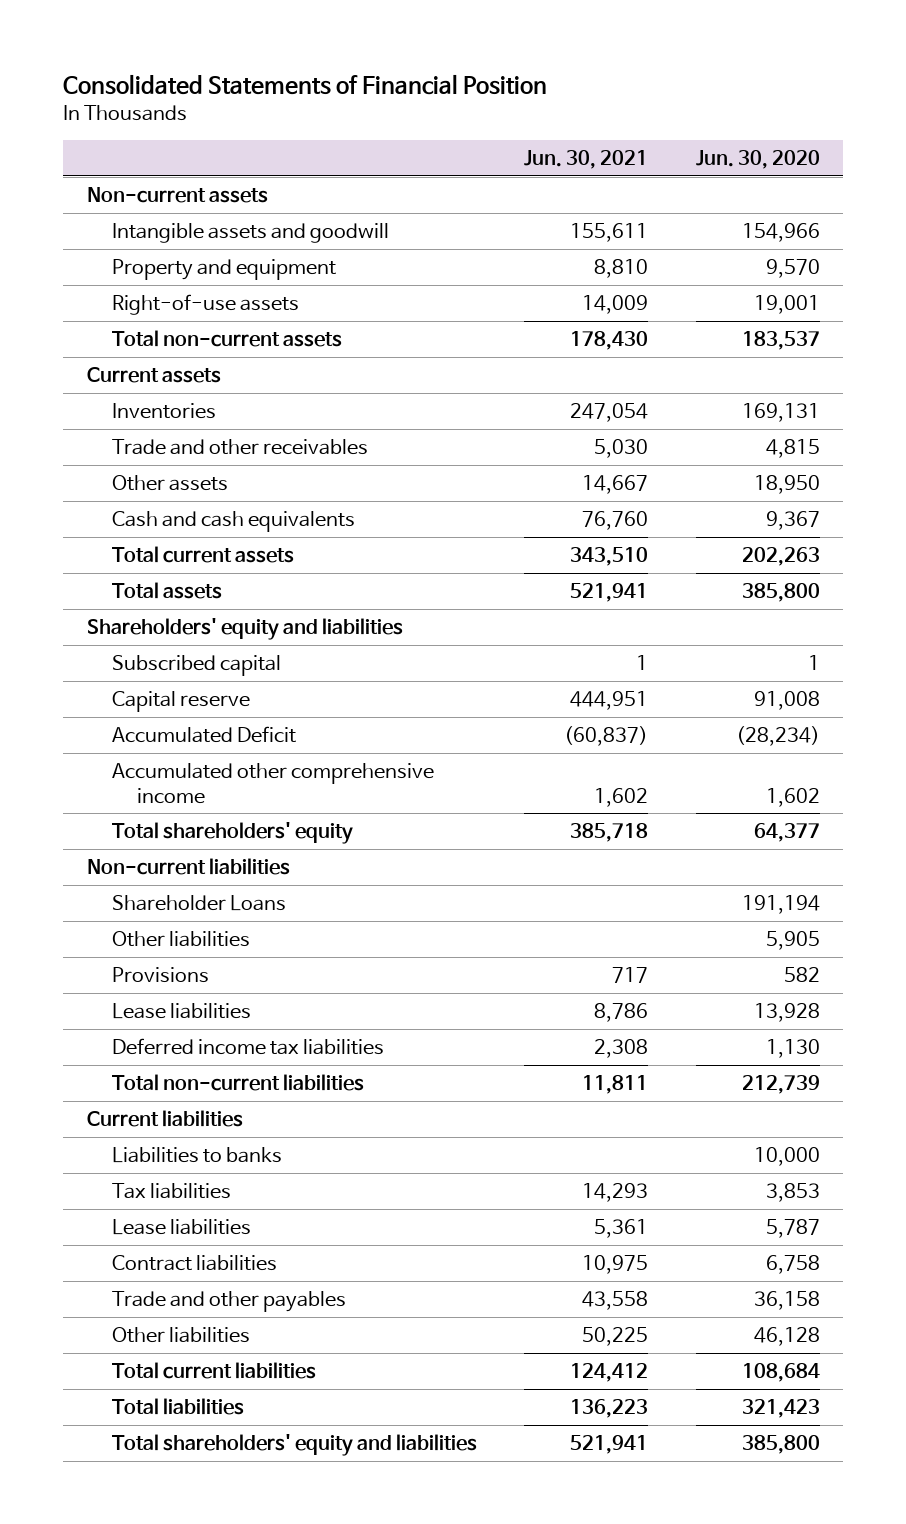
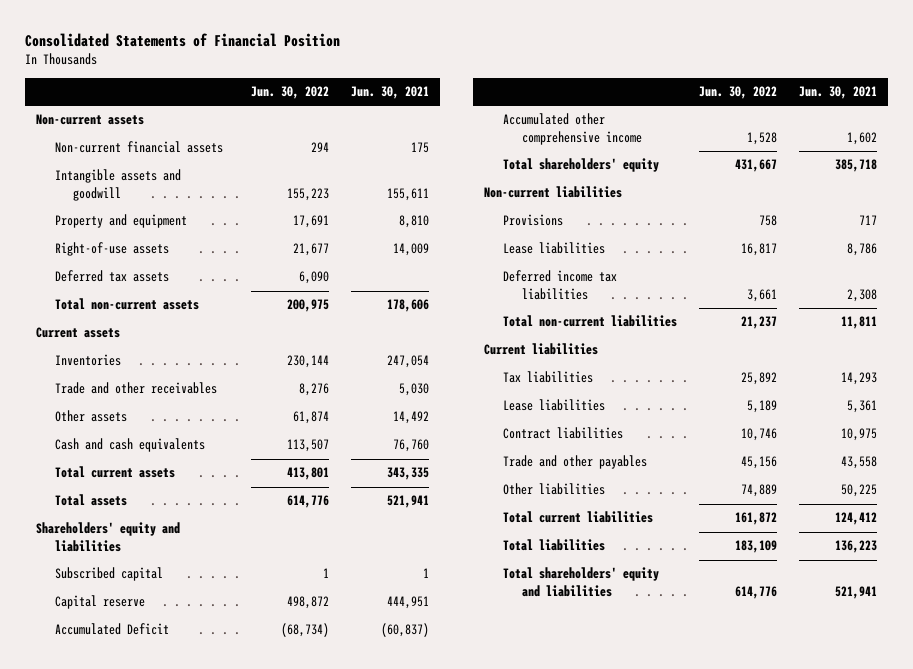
- | Jun. 30, 2021 | Jun. 30, 2020
+ | Jun. 30, 2022 | Jun. 30, 2021
+ Non-current financial assets | 294 | 175
- Total non-current assets | 178,430 | 183,537
+ Deferred tax assets | 6,090 |
+ Total non-current assets | 200,975 | 178,606
- Other assets | 14,667 | 18,950
+ Other assets | 61,874 | 14,492
- Total current assets | 343,510 | 202,263
+ Total current assets | 413,801 | 343,335
- Shareholder Loans | | 191,194
- Other liabilities | | 5,905
- Liabilities to banks | | 10,000

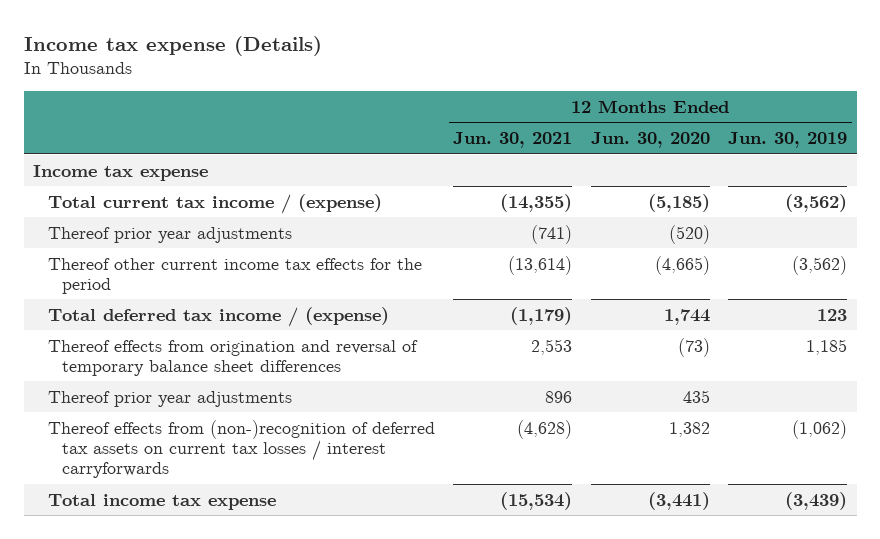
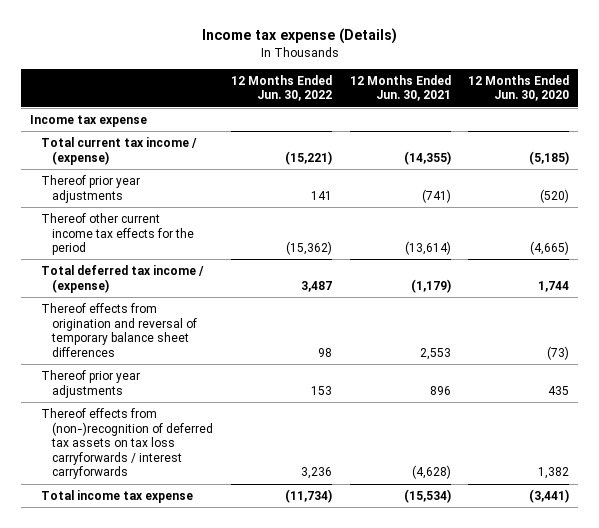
- | 12 Months Ended Jun. 30, 2021 | 12 Months Ended Jun. 30, 2020 | 12 Months Ended Jun. 30, 2019
+ | 12 Months Ended Jun. 30, 2022 | 12 Months Ended Jun. 30, 2021 | 12 Months Ended Jun. 30, 2020
- Thereof effects from (non-)recognition of deferred tax assets on current tax losses / interest carryforwards | (4,628) | 1,382 | (1,062)
+ Thereof effects from (non-)recognition of deferred tax assets on tax loss carryforwards / interest carryforwards | 3,236 | (4,628) | 1,382

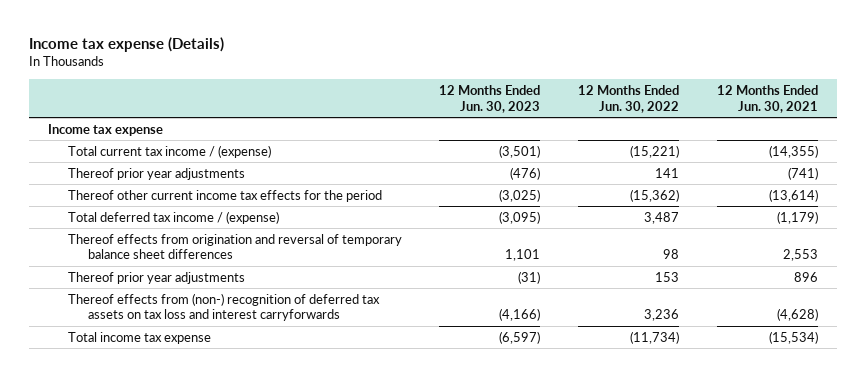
- | 12 Months Ended Jun. 30, 2022 | 12 Months Ended Jun. 30, 2021 | 12 Months Ended Jun. 30, 2020
+ | 12 Months Ended Jun. 30, 2023 | 12 Months Ended Jun. 30, 2022 | 12 Months Ended Jun. 30, 2021
- Thereof effects from (non-)recognition of deferred tax assets on tax loss carryforwards / interest carryforwards | 3,236 | (4,628) | 1,382
+ Thereof effects from (non-) recognition of deferred tax assets on tax loss and interest carryforwards | (4,166) | 3,236 | (4,628)

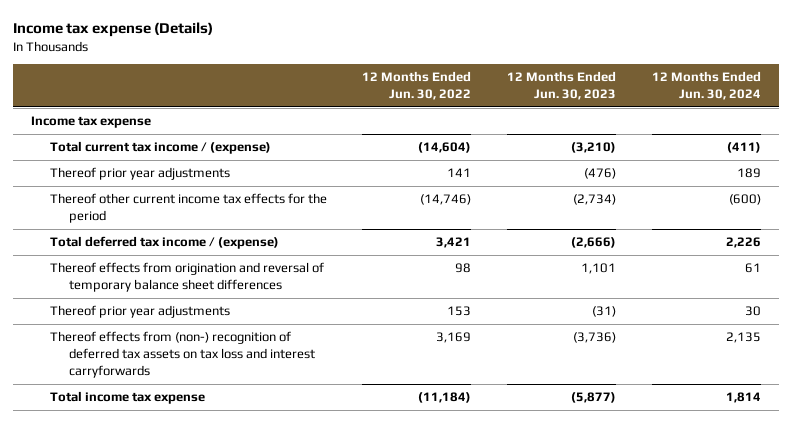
- | 12 Months Ended Jun. 30, 2023 | 12 Months Ended Jun. 30, 2022 | 12 Months Ended Jun. 30, 2021
+ | 12 Months Ended Jun. 30, 2022 | 12 Months Ended Jun. 30, 2023 | 12 Months Ended Jun. 30, 2024
- Total current tax income / (expense) | (3,501) | (15,221) | (14,355)
+ Total current tax income / (expense) | (14,604) | (3,210) | (411)
- Thereof other current income tax effects for the period | (3,025) | (15,362) | (13,614)
- Total deferred tax income / (expense) | (3,095) | 3,487 | (1,179)
+ Thereof other current income tax effects for the period | (14,746) | (2,734) | (600)
+ Total deferred tax income / (expense) | 3,421 | (2,666) | 2,226
- Thereof effects from (non-) recognition of deferred tax assets on tax loss and interest carryforwards | (4,166) | 3,236 | (4,628)
- Total income tax expense | (6,597) | (11,734) | (15,534)
+ Thereof effects from (non-) recognition of deferred tax assets on tax loss and interest carryforwards | 3,169 | (3,736) | 2,135
+ Total income tax expense | (11,184) | (5,877) | 1,814

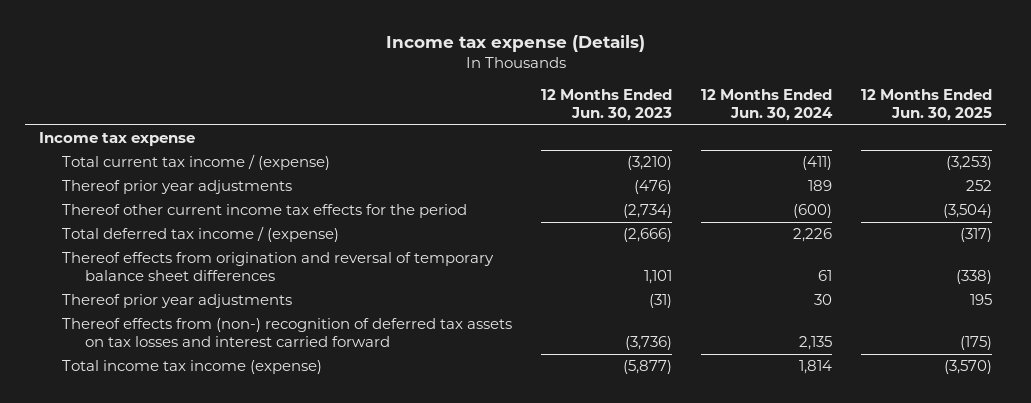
- | 12 Months Ended Jun. 30, 2022 | 12 Months Ended Jun. 30, 2023 | 12 Months Ended Jun. 30, 2024
+ | 12 Months Ended Jun. 30, 2023 | 12 Months Ended Jun. 30, 2024 | 12 Months Ended Jun. 30, 2025
- Thereof effects from (non-) recognition of deferred tax assets on tax loss and interest carryforwards | 3,169 | (3,736) | 2,135
- Total income tax expense | (11,184) | (5,877) | 1,814
+ Thereof effects from (non-) recognition of deferred tax assets on tax losses and interest carried forward | (3,736) | 2,135 | (175)
+ Total income tax income (expense) | (5,877) | 1,814 | (3,570)

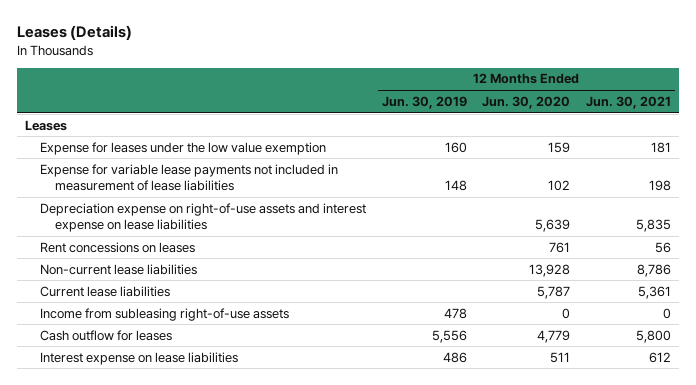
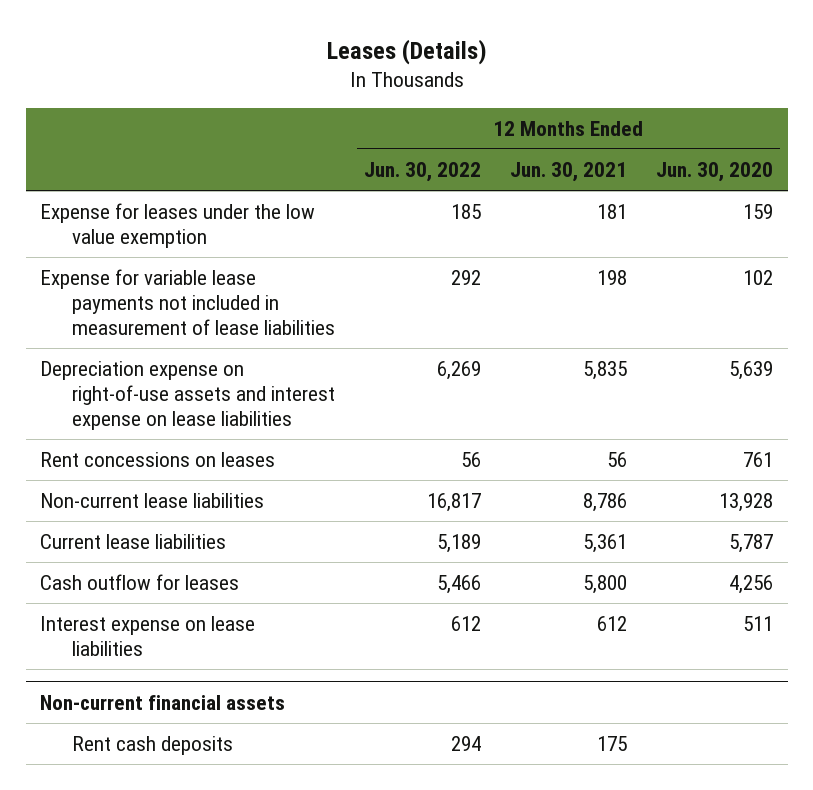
- | 12 Months Ended Jun. 30, 2019 | 12 Months Ended Jun. 30, 2020 | 12 Months Ended Jun. 30, 2021
+ | 12 Months Ended Jun. 30, 2022 | 12 Months Ended Jun. 30, 2021 | 12 Months Ended Jun. 30, 2020
- Leases
- Income from subleasing right-of-use assets | 478 | 0 | 0
- Cash outflow for leases | 5,556 | 4,779 | 5,800
+ Cash outflow for leases | 5,466 | 5,800 | 4,256
+ Non-current financial assets
+ Rent cash deposits | 294 | 175 |

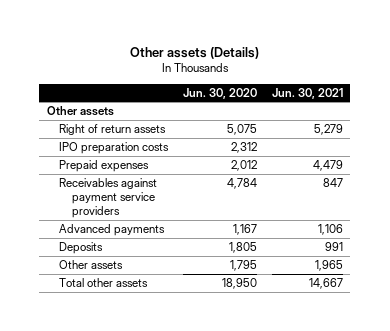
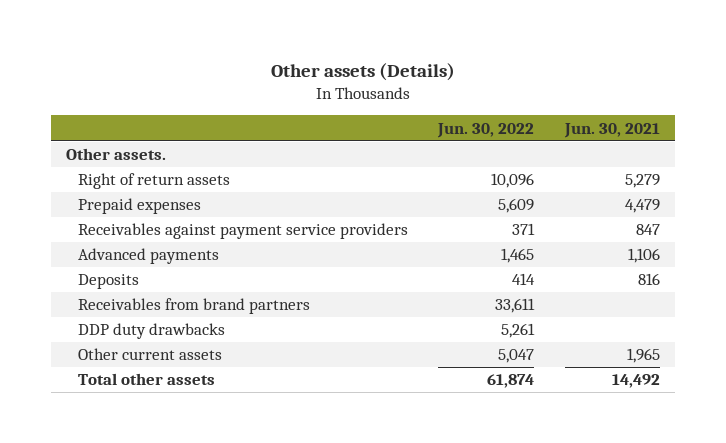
- | Jun. 30, 2020 | Jun. 30, 2021
+ | Jun. 30, 2022 | Jun. 30, 2021
- Other assets
+ Other assets.
- IPO preparation costs | 2,312 |
- Deposits | 1,805 | 991
- Other assets | 1,795 | 1,965
- Total other assets | 18,950 | 14,667
+ Deposits | 414 | 816
+ Receivables from brand partners | 33,611 |
+ DDP duty drawbacks | 5,261 |
+ Other current assets | 5,047 | 1,965
+ Total other assets | 61,874 | 14,492

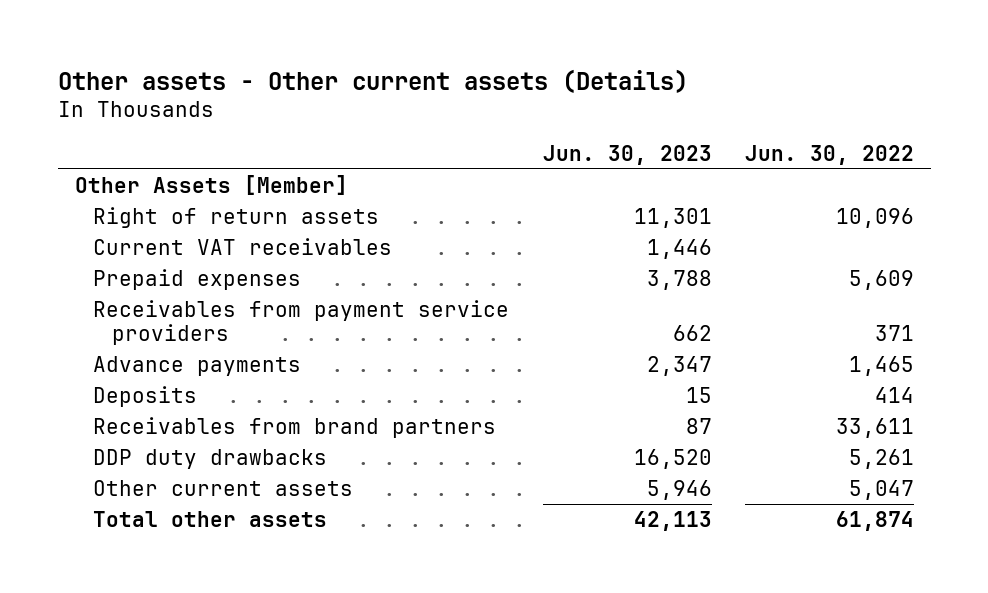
- Other assets (Details)
+ Other assets - Other current assets (Details)
- | Jun. 30, 2022 | Jun. 30, 2021
+ | Jun. 30, 2023 | Jun. 30, 2022
- Other assets.
+ Other Assets [Member]
+ Current VAT receivables | 1,446 |
- Receivables against payment service providers | 371 | 847
- Advanced payments | 1,465 | 1,106
+ Receivables from payment service providers | 662 | 371
+ Advance payments | 2,347 | 1,465

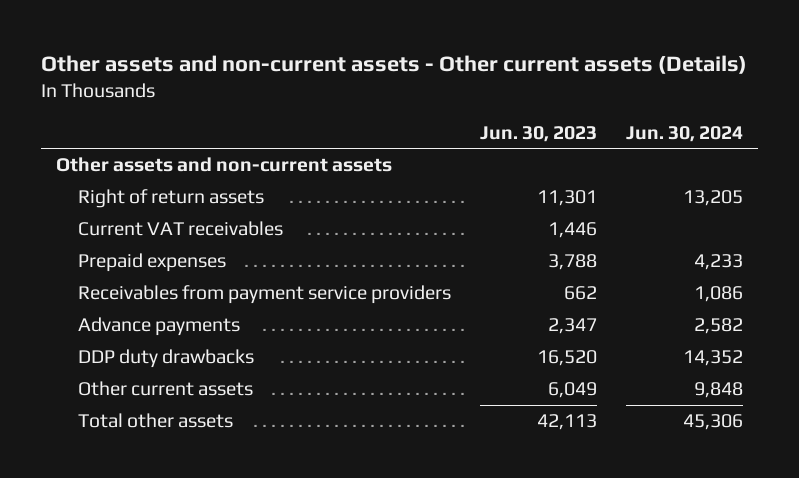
- Other assets - Other current assets (Details)
+ Other assets and non-current assets - Other current assets (Details)
- | Jun. 30, 2023 | Jun. 30, 2022
+ | Jun. 30, 2023 | Jun. 30, 2024
- Other Assets [Member]
+ Other assets and non-current assets
- Deposits | 15 | 414
- Receivables from brand partners | 87 | 33,611
- Other current assets | 5,946 | 5,047
+ Other current assets | 6,049 | 9,848

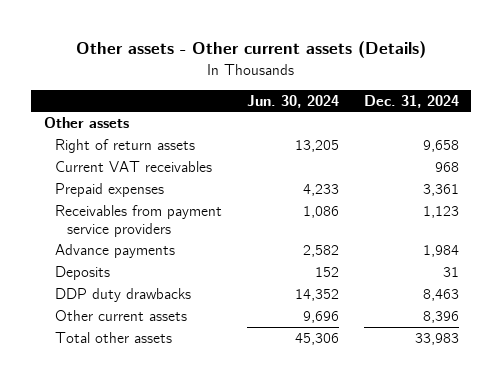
- Other assets and non-current assets - Other current assets (Details)
+ Other assets - Other current assets (Details)
- | Jun. 30, 2023 | Jun. 30, 2024
+ | Jun. 30, 2024 | Dec. 31, 2024
- Other assets and non-current assets
+ Other assets
+ Deposits | 152 | 31
- Other current assets | 6,049 | 9,848
+ Other current assets | 9,696 | 8,396

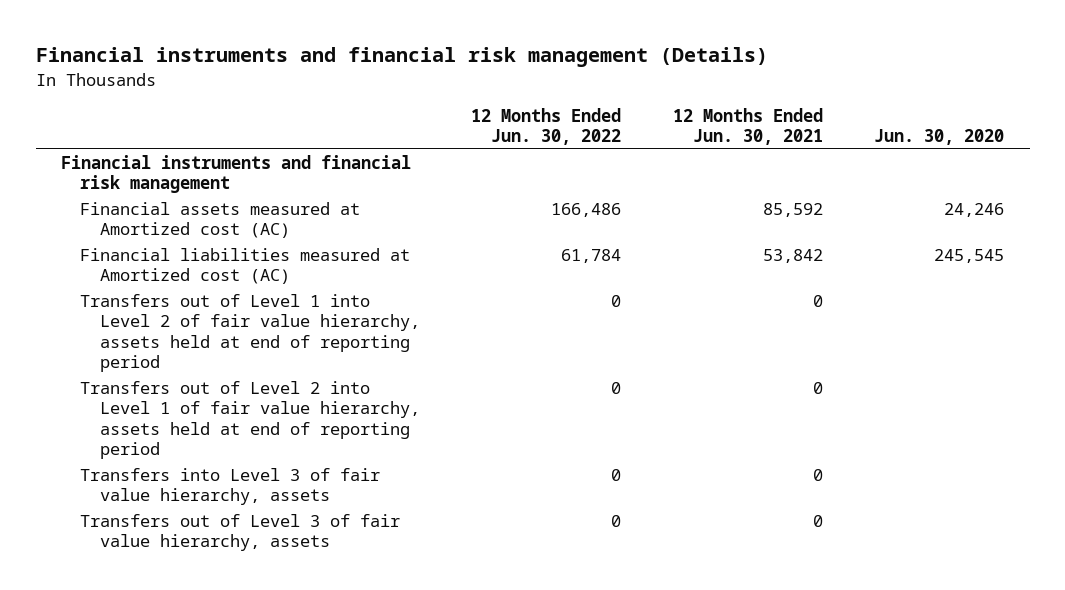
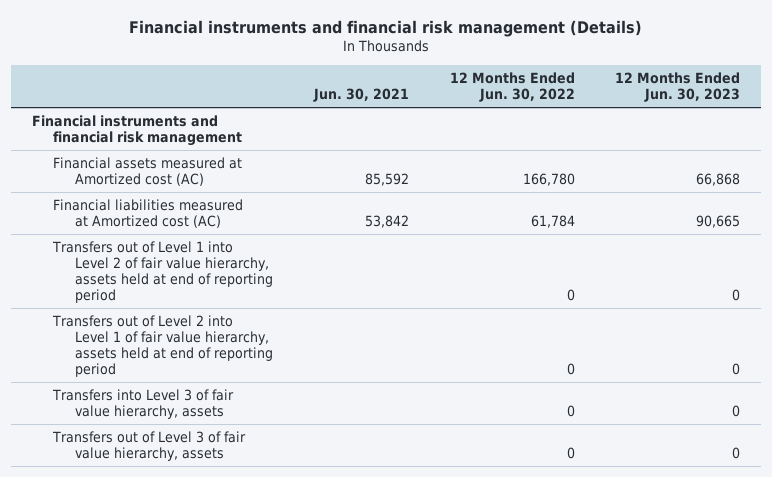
- | 12 Months Ended Jun. 30, 2022 | 12 Months Ended Jun. 30, 2021 | Jun. 30, 2020
+ | Jun. 30, 2021 | 12 Months Ended Jun. 30, 2022 | 12 Months Ended Jun. 30, 2023
- Financial assets measured at Amortized cost (AC) | 166,486 | 85,592 | 24,246
+ Financial assets measured at Amortized cost (AC) | 85,592 | 166,780 | 66,868

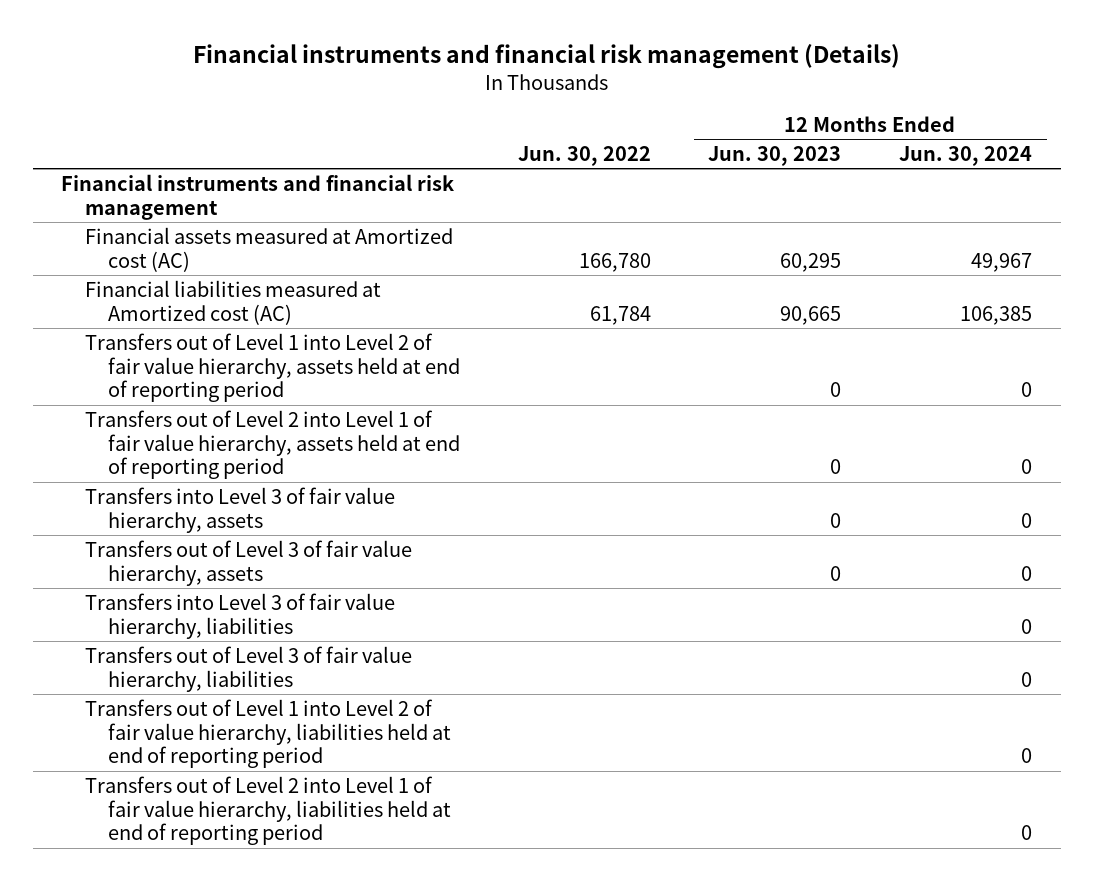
- | Jun. 30, 2021 | 12 Months Ended Jun. 30, 2022 | 12 Months Ended Jun. 30, 2023
+ | Jun. 30, 2022 | 12 Months Ended Jun. 30, 2023 | 12 Months Ended Jun. 30, 2024
- Financial assets measured at Amortized cost (AC) | 85,592 | 166,780 | 66,868
+ Financial assets measured at Amortized cost (AC) | 166,780 | 60,295 | 49,967
+ Transfers into Level 3 of fair value hierarchy, liabilities | | | 0
+ Transfers out of Level 3 of fair value hierarchy, liabilities | | | 0
+ Transfers out of Level 1 into Level 2 of fair value hierarchy, liabilities held at end of reporting period | | | 0
+ Transfers out of Level 2 into Level 1 of fair value hierarchy, liabilities held at end of reporting period | | | 0

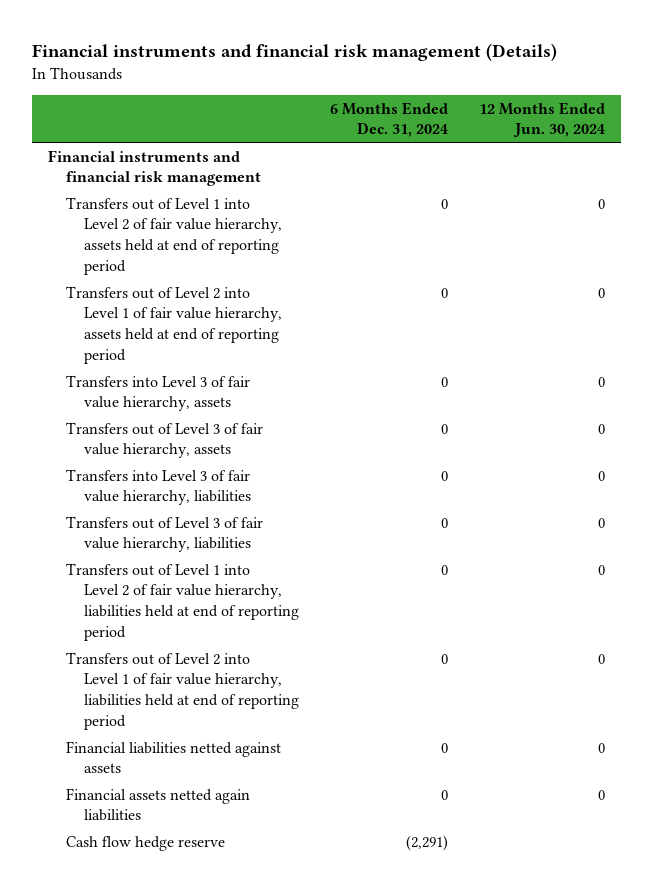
- | Jun. 30, 2022 | 12 Months Ended Jun. 30, 2023 | 12 Months Ended Jun. 30, 2024
+ | 6 Months Ended Dec. 31, 2024 | 12 Months Ended Jun. 30, 2024
- Financial assets measured at Amortized cost (AC) | 166,780 | 60,295 | 49,967
- Financial liabilities measured at Amortized cost (AC) | 61,784 | 90,665 | 106,385
+ Financial liabilities netted against assets | 0 | 0
+ Financial assets netted again liabilities | 0 | 0
+ Cash flow hedge reserve | (2,291) |

